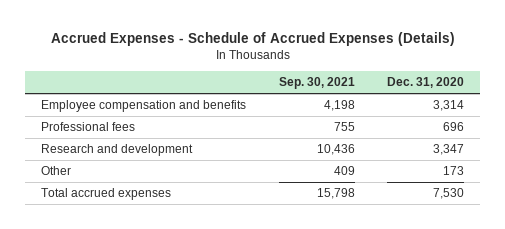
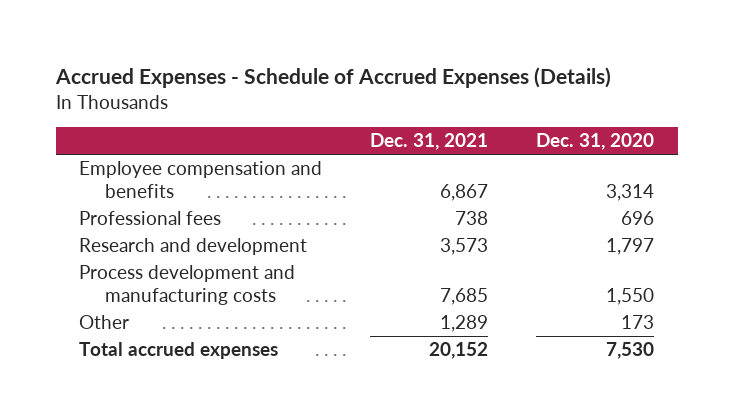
- | Sep. 30, 2021 | Dec. 31, 2020
+ | Dec. 31, 2021 | Dec. 31, 2020
- Research and development | 10,436 | 3,347
+ Research and development | 3,573 | 1,797
+ Process development and manufacturing costs | 7,685 | 1,550

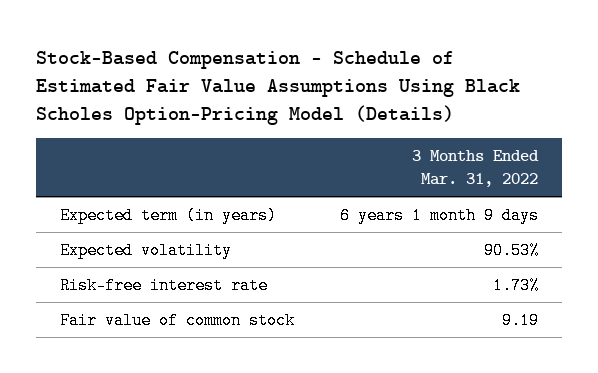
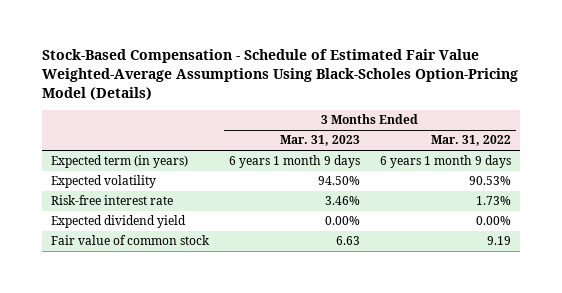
- Stock-Based Compensation - Schedule of Estimated Fair Value Assumptions Using Black Scholes Option-Pricing Model (Details)
+ Stock-Based Compensation - Schedule of Estimated Fair Value Weighted-Average Assumptions Using Black-Scholes Option-Pricing Model (Details)
- | 3 Months Ended Mar. 31, 2022
+ | 3 Months Ended Mar. 31, 2023 | 3 Months Ended Mar. 31, 2022
+ Expected dividend yield | 0.00% | 0.00%

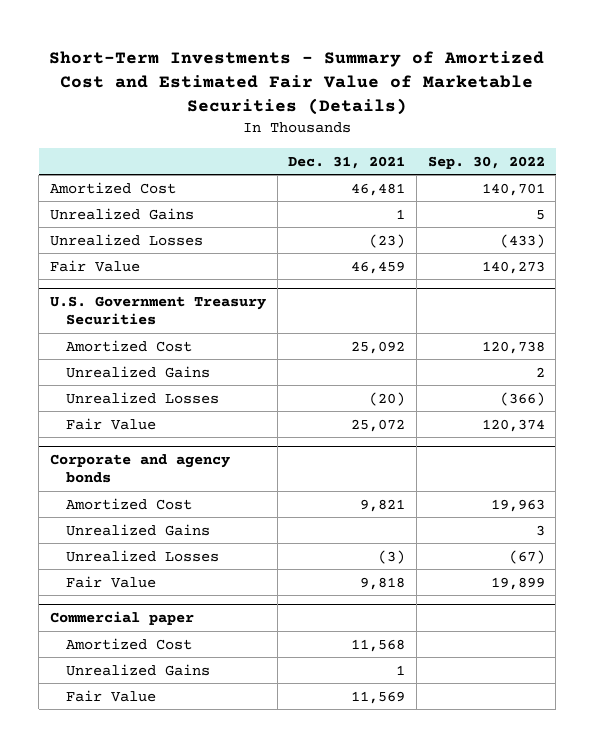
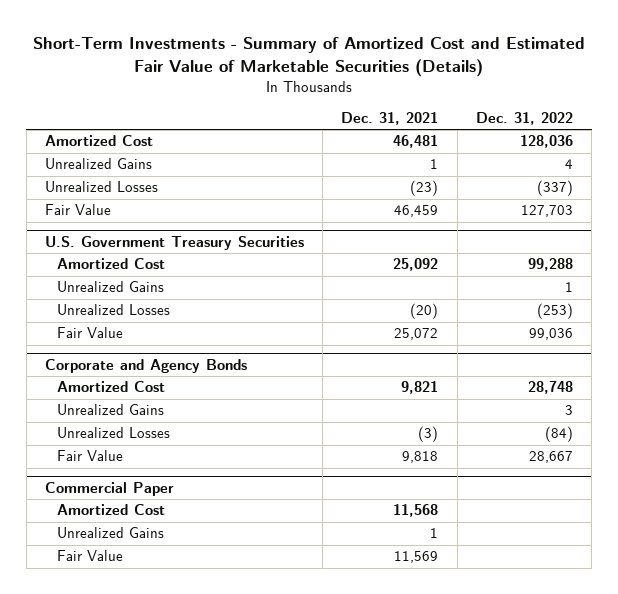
- | Dec. 31, 2021 | Sep. 30, 2022
+ | Dec. 31, 2021 | Dec. 31, 2022
- Corporate and agency bonds
+ Corporate and Agency Bonds
- Commercial paper
+ Commercial Paper

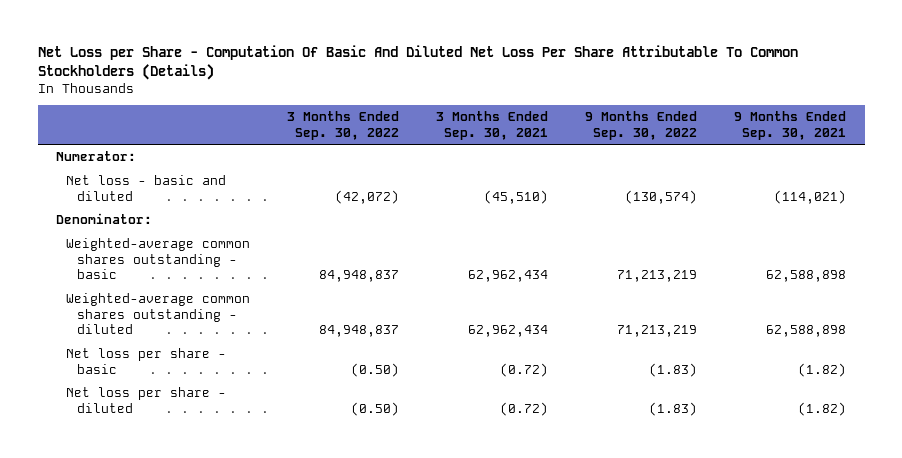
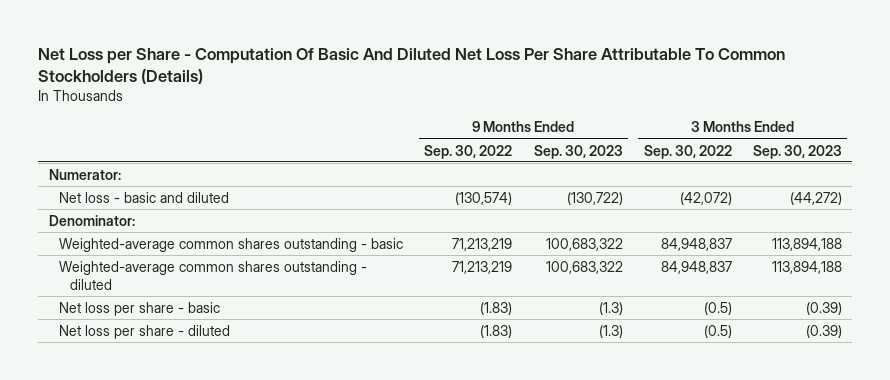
- | 3 Months Ended Sep. 30, 2022 | 3 Months Ended Sep. 30, 2021 | 9 Months Ended Sep. 30, 2022 | 9 Months Ended Sep. 30, 2021
+ | 9 Months Ended Sep. 30, 2022 | 9 Months Ended Sep. 30, 2023 | 3 Months Ended Sep. 30, 2022 | 3 Months Ended Sep. 30, 2023
- Net loss per share - basic | (0.50) | (0.72) | (1.83) | (1.82)
- Net loss per share - diluted | (0.50) | (0.72) | (1.83) | (1.82)
+ Net loss per share - basic | (1.83) | (1.3) | (0.5) | (0.39)
+ Net loss per share - diluted | (1.83) | (1.3) | (0.5) | (0.39)

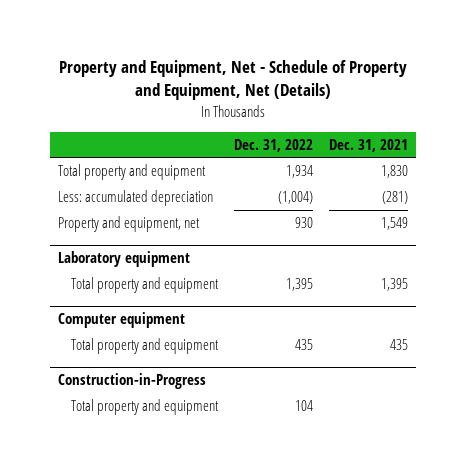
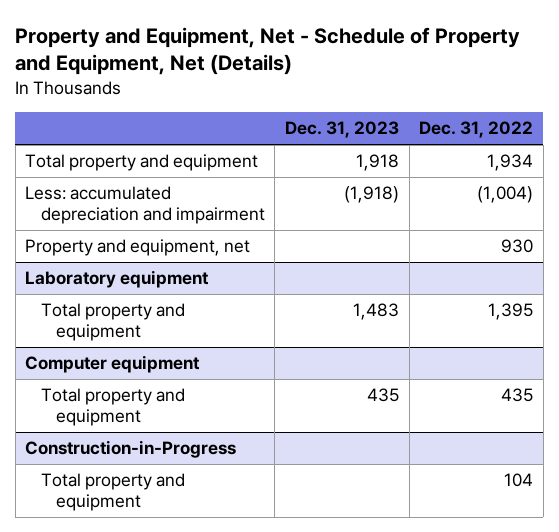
- | Dec. 31, 2022 | Dec. 31, 2021
+ | Dec. 31, 2023 | Dec. 31, 2022
- Less: accumulated depreciation | (1,004) | (281)
+ Less: accumulated depreciation and impairment | (1,918) | (1,004)

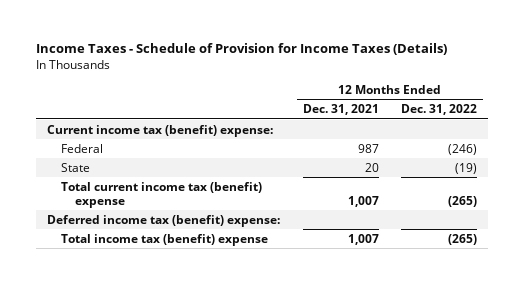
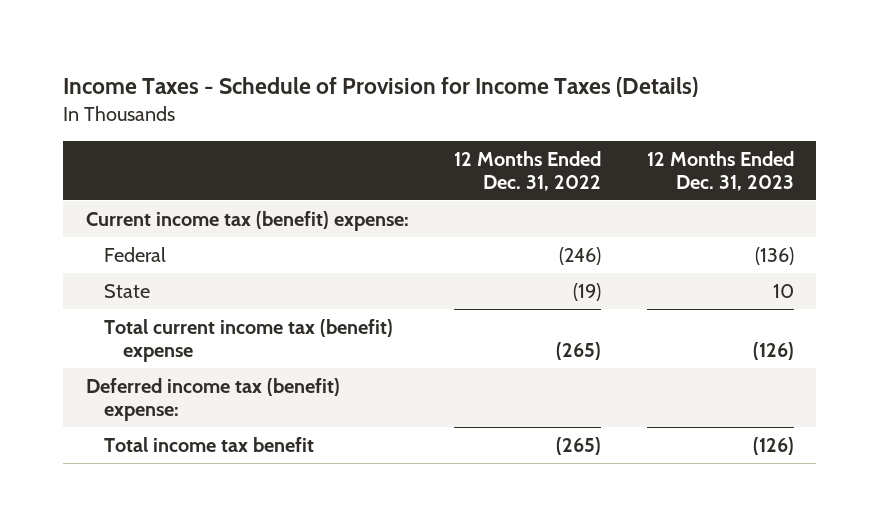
- | 12 Months Ended Dec. 31, 2021 | 12 Months Ended Dec. 31, 2022
+ | 12 Months Ended Dec. 31, 2022 | 12 Months Ended Dec. 31, 2023
- Total income tax (benefit) expense | 1,007 | (265)
+ Total income tax benefit | (265) | (126)

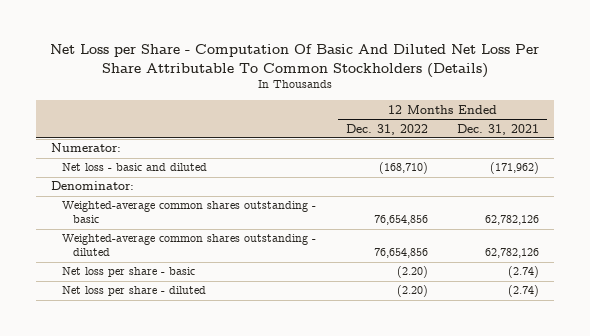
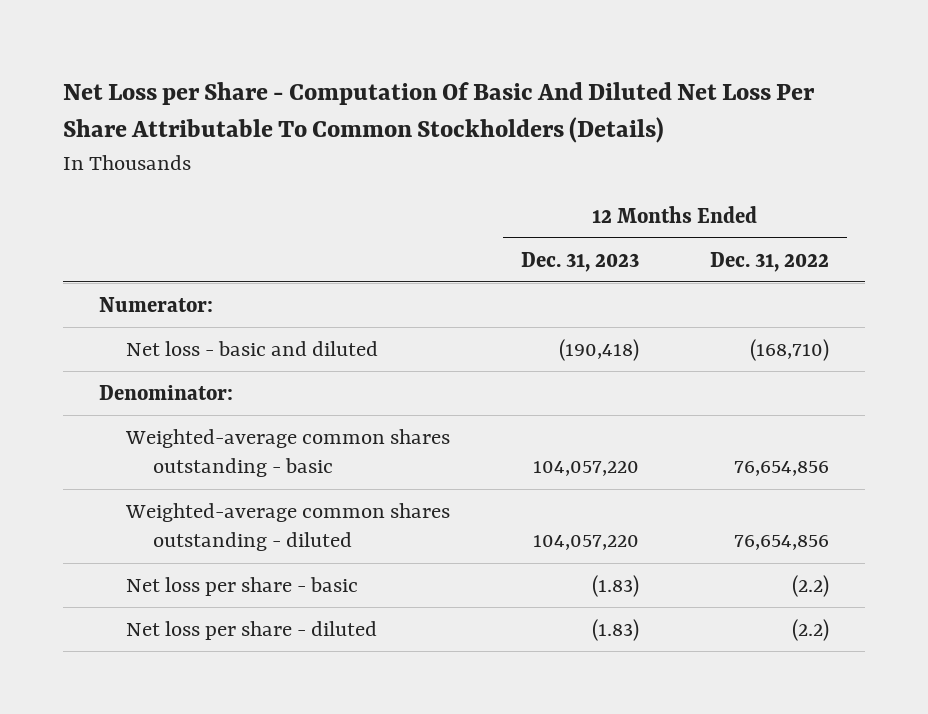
- | 12 Months Ended Dec. 31, 2022 | 12 Months Ended Dec. 31, 2021
+ | 12 Months Ended Dec. 31, 2023 | 12 Months Ended Dec. 31, 2022
- Net loss per share - basic | (2.20) | (2.74)
- Net loss per share - diluted | (2.20) | (2.74)
+ Net loss per share - basic | (1.83) | (2.2)
+ Net loss per share - diluted | (1.83) | (2.2)

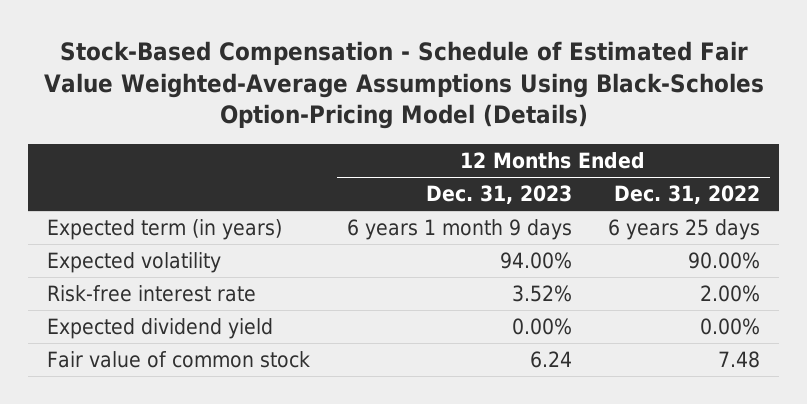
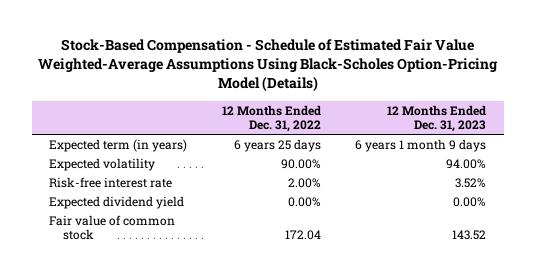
- | 12 Months Ended Dec. 31, 2023 | 12 Months Ended Dec. 31, 2022
+ | 12 Months Ended Dec. 31, 2022 | 12 Months Ended Dec. 31, 2023
- Fair value of common stock | 6.24 | 7.48
+ Fair value of common stock | 172.04 | 143.52

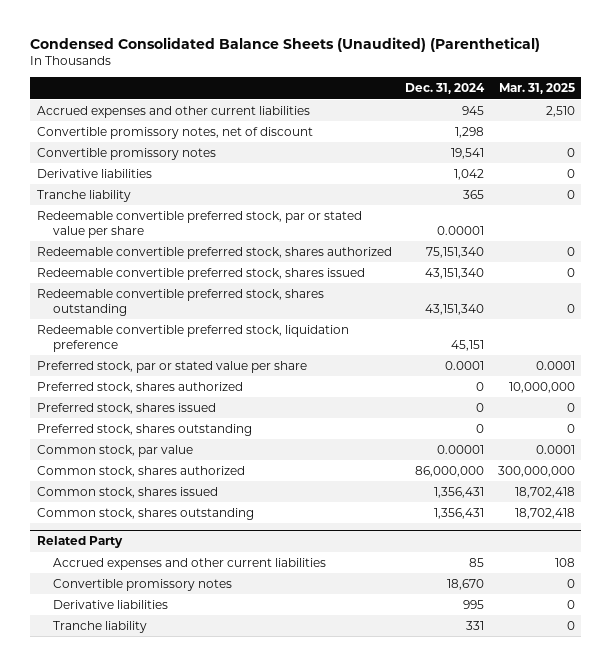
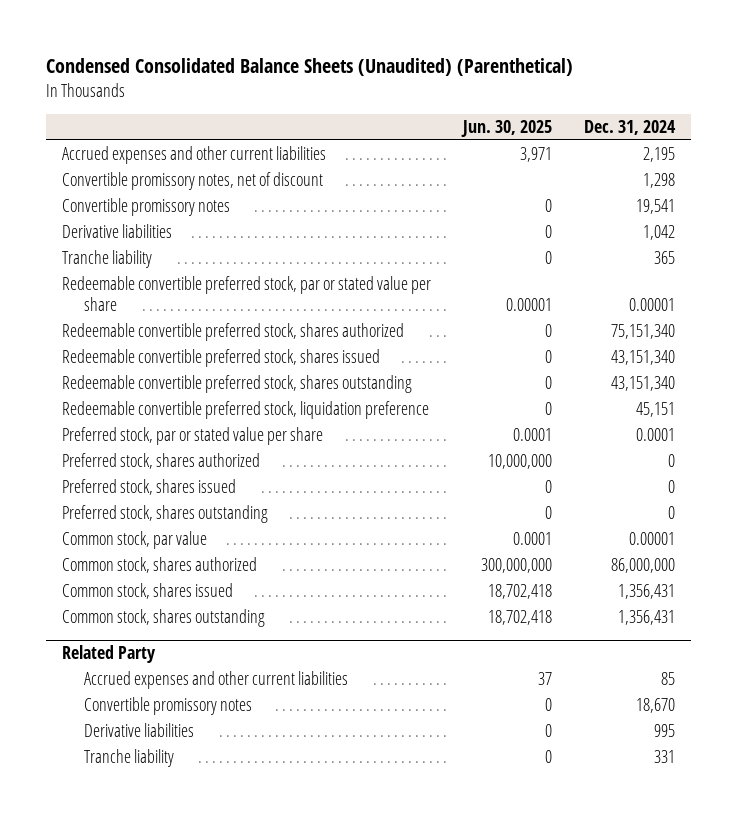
- | Dec. 31, 2024 | Mar. 31, 2025
+ | Jun. 30, 2025 | Dec. 31, 2024
- Accrued expenses and other current liabilities | 945 | 2,510
+ Accrued expenses and other current liabilities | 3,971 | 2,195

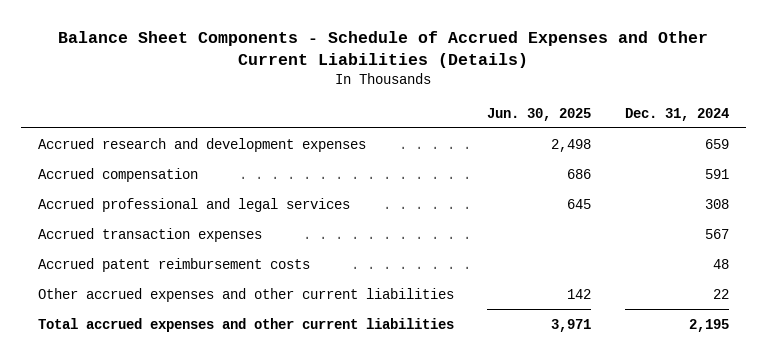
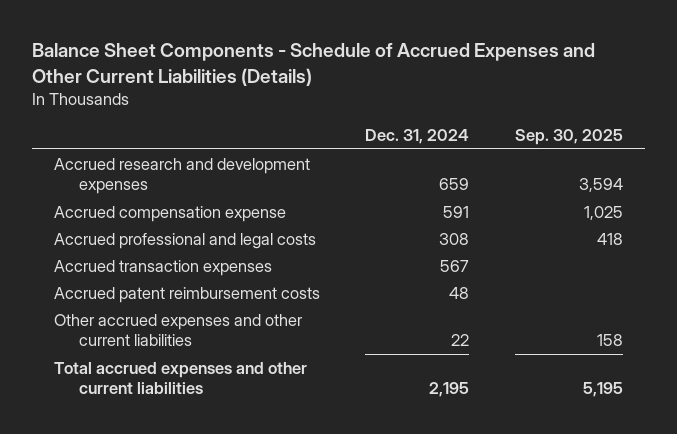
- | Jun. 30, 2025 | Dec. 31, 2024
+ | Dec. 31, 2024 | Sep. 30, 2025
- Accrued compensation | 686 | 591
- Accrued professional and legal services | 645 | 308
+ Accrued compensation expense | 591 | 1,025
+ Accrued professional and legal costs | 308 | 418

